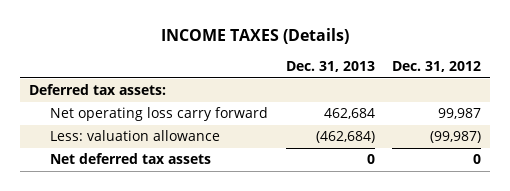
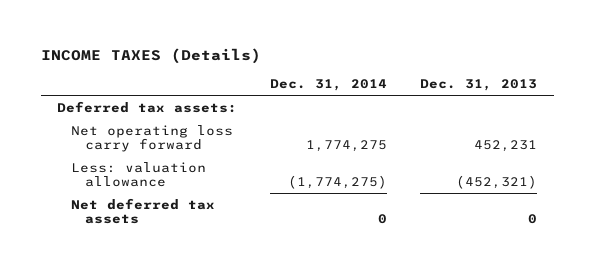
- | Dec. 31, 2013 | Dec. 31, 2012
+ | Dec. 31, 2014 | Dec. 31, 2013
- Net operating loss carry forward | 462,684 | 99,987
- Less: valuation allowance | (462,684) | (99,987)
+ Net operating loss carry forward | 1,774,275 | 452,231
+ Less: valuation allowance | (1,774,275) | (452,321)

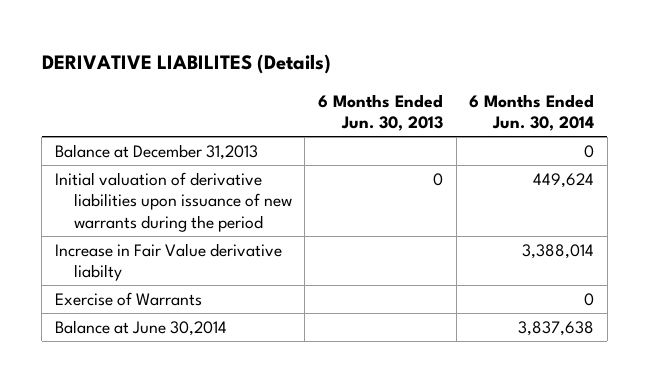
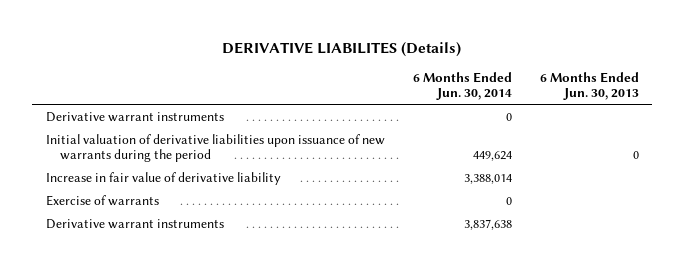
- | 6 Months Ended Jun. 30, 2013 | 6 Months Ended Jun. 30, 2014
+ | 6 Months Ended Jun. 30, 2014 | 6 Months Ended Jun. 30, 2013
- Balance at December 31,2013 | | 0
+ Derivative warrant instruments | 0 |
- Increase in Fair Value derivative liabilty | | 3,388,014
- Exercise of Warrants | | 0
- Balance at June 30,2014 | | 3,837,638
+ Increase in fair value of derivative liability | 3,388,014 |
+ Exercise of warrants | 0 |
+ Derivative warrant instruments | 3,837,638 |

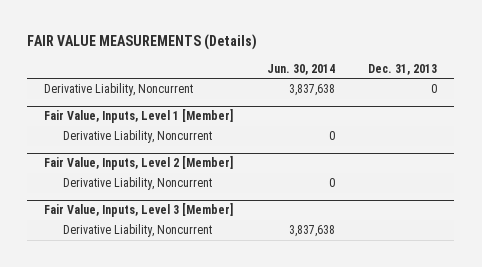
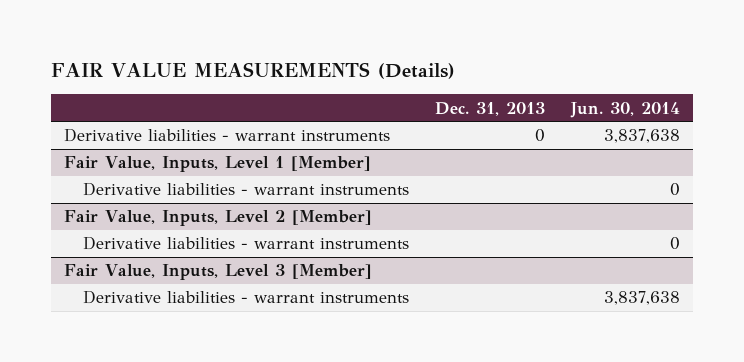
- | Jun. 30, 2014 | Dec. 31, 2013
+ | Dec. 31, 2013 | Jun. 30, 2014
- Derivative Liability, Noncurrent | 3,837,638 | 0
+ Derivative liabilities - warrant instruments | 0 | 3,837,638
@ Fair Value, Inputs, Level 1 [Member]
- Derivative Liability, Noncurrent | 0 |
+ Derivative liabilities - warrant instruments | | 0
@ Fair Value, Inputs, Level 2 [Member]
- Derivative Liability, Noncurrent | 0 |
+ Derivative liabilities - warrant instruments | | 0
@ Fair Value, Inputs, Level 3 [Member]
- Derivative Liability, Noncurrent | 3,837,638 |
+ Derivative liabilities - warrant instruments | | 3,837,638

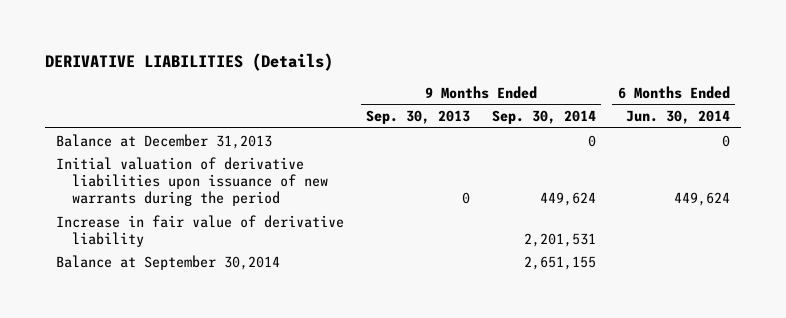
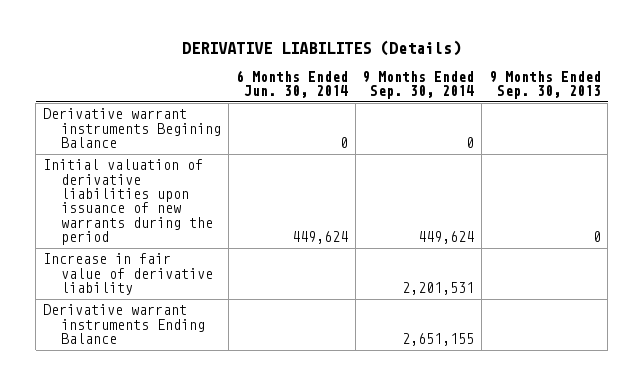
- DERIVATIVE LIABILITIES (Details)
+ DERIVATIVE LIABILITES (Details)
- | 9 Months Ended Sep. 30, 2013 | 9 Months Ended Sep. 30, 2014 | 6 Months Ended Jun. 30, 2014
+ | 6 Months Ended Jun. 30, 2014 | 9 Months Ended Sep. 30, 2014 | 9 Months Ended Sep. 30, 2013
- Balance at December 31,2013 | | 0 | 0
+ Derivative warrant instruments Begining Balance | 0 | 0 |
- Balance at September 30,2014 | | 2,651,155 |
+ Derivative warrant instruments Ending Balance | | 2,651,155 |

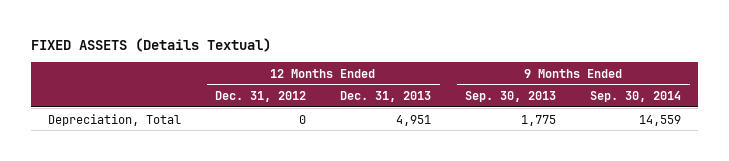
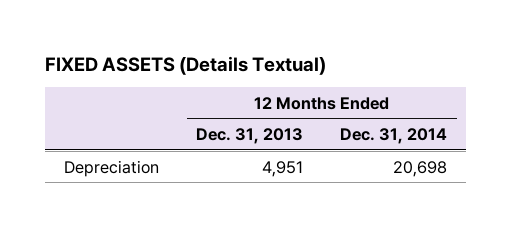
- | 12 Months Ended Dec. 31, 2012 | 12 Months Ended Dec. 31, 2013 | 9 Months Ended Sep. 30, 2013 | 9 Months Ended Sep. 30, 2014
+ | 12 Months Ended Dec. 31, 2013 | 12 Months Ended Dec. 31, 2014
- Depreciation, Total | 0 | 4,951 | 1,775 | 14,559
+ Depreciation | 4,951 | 20,698

